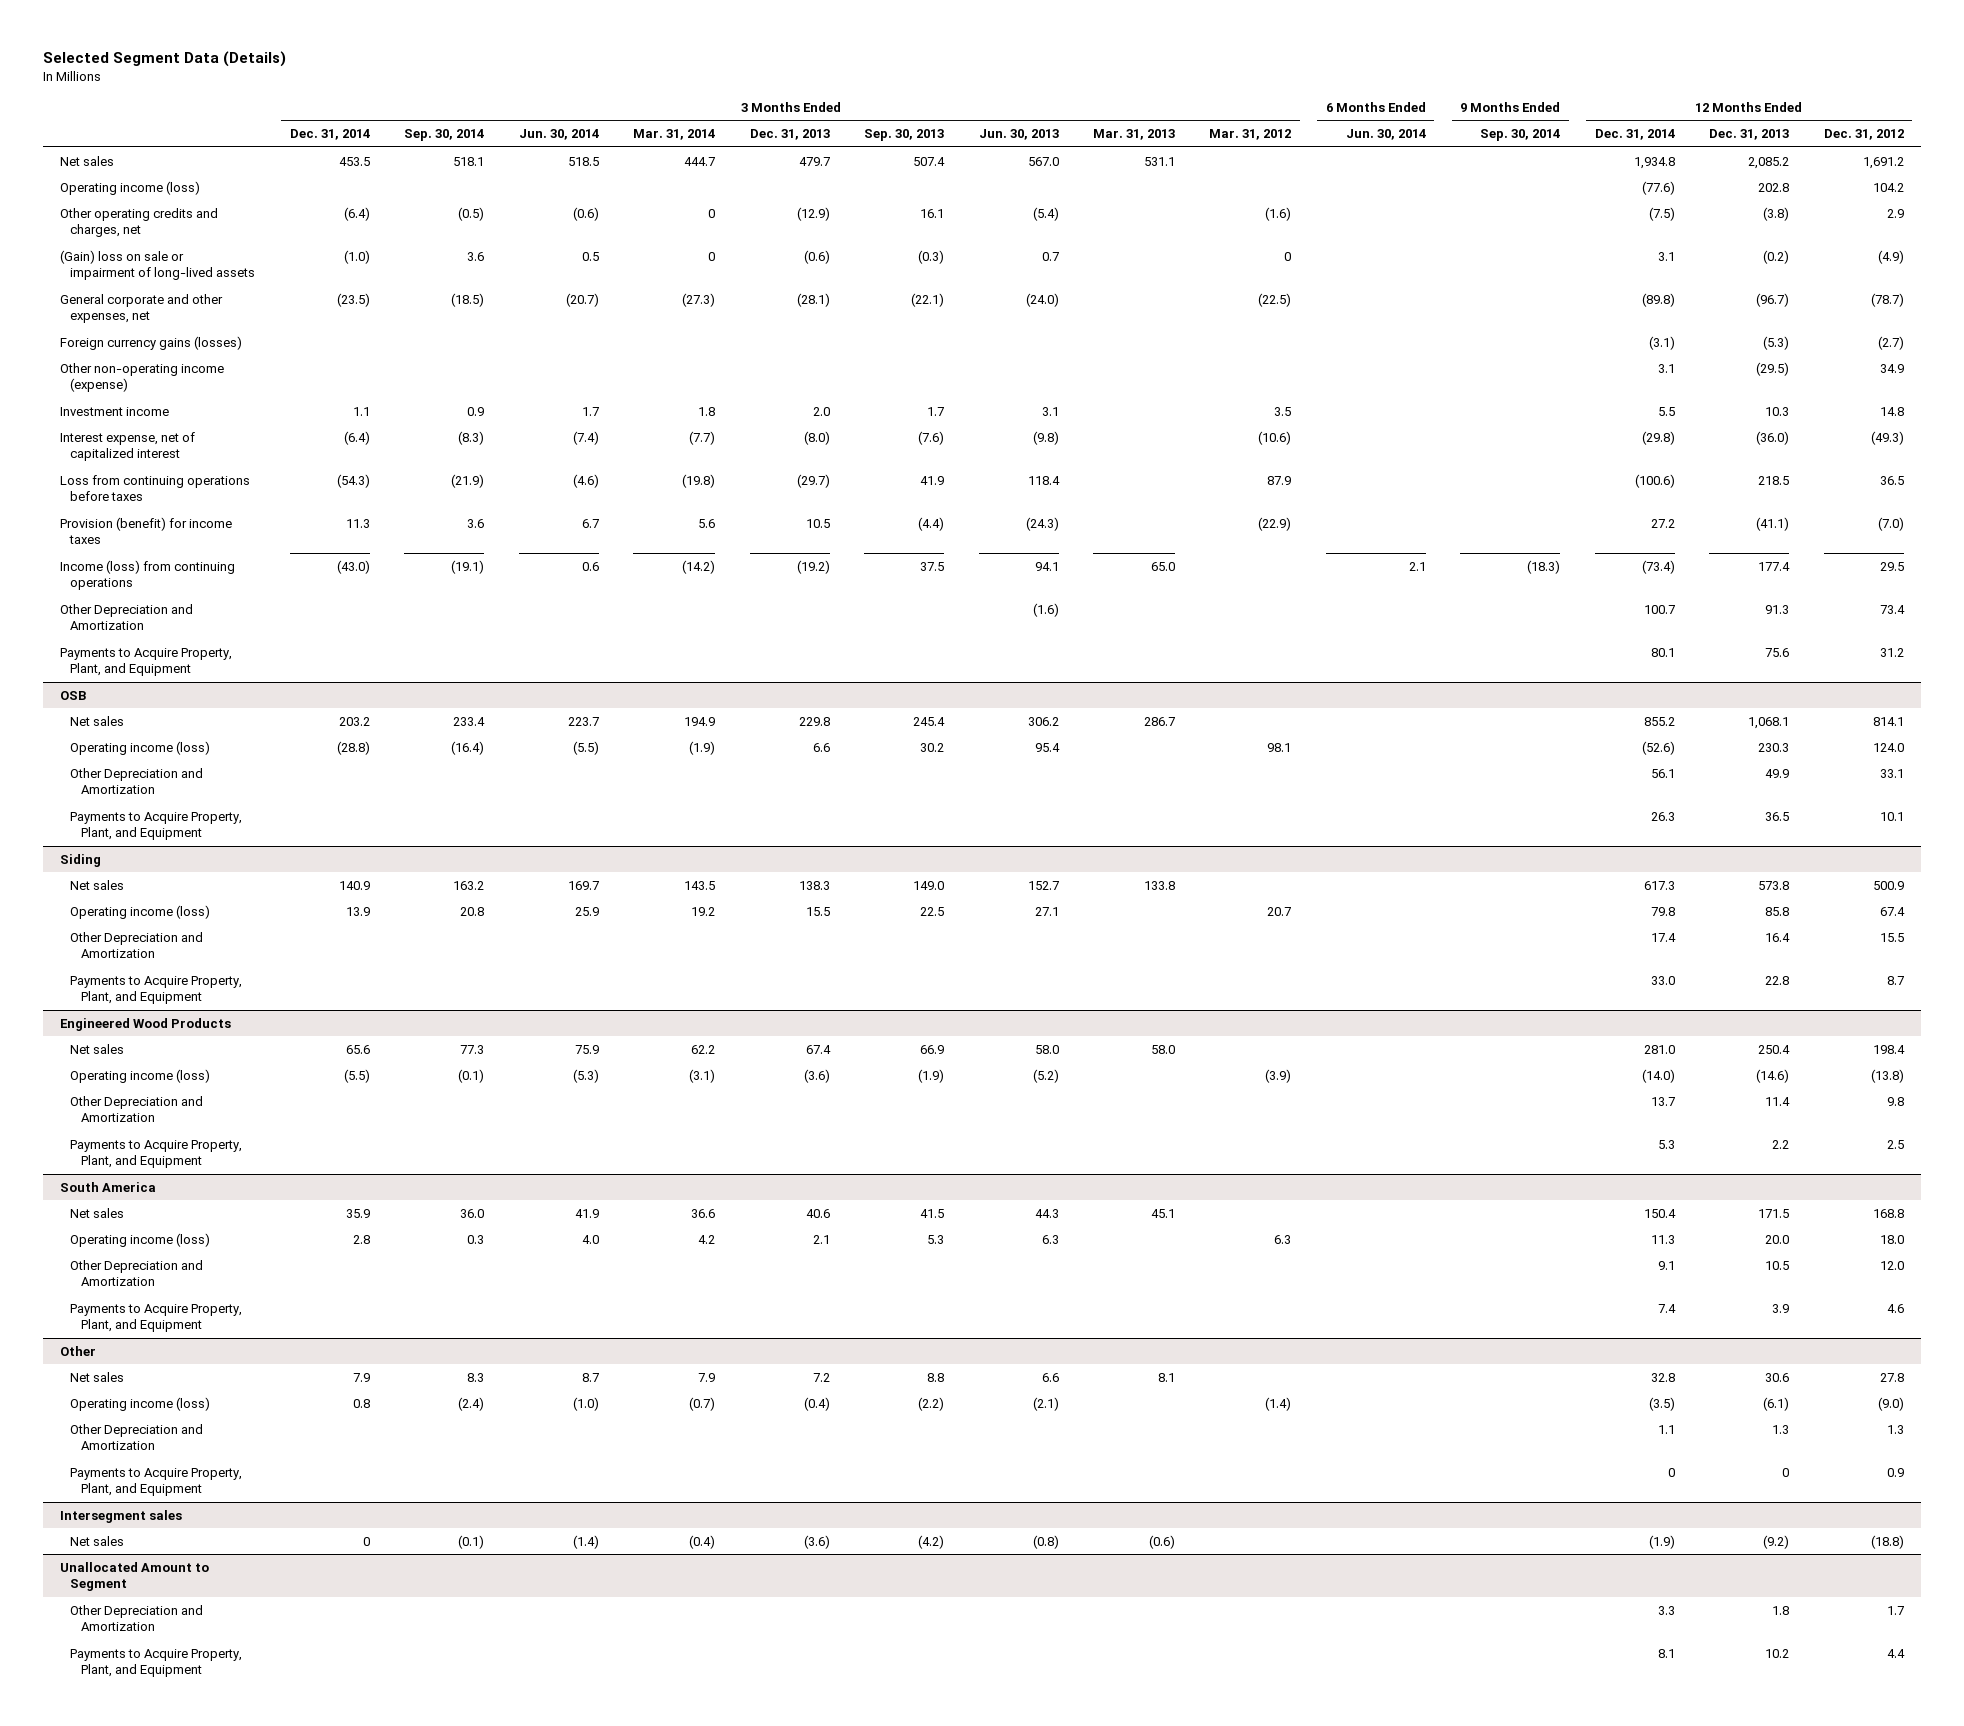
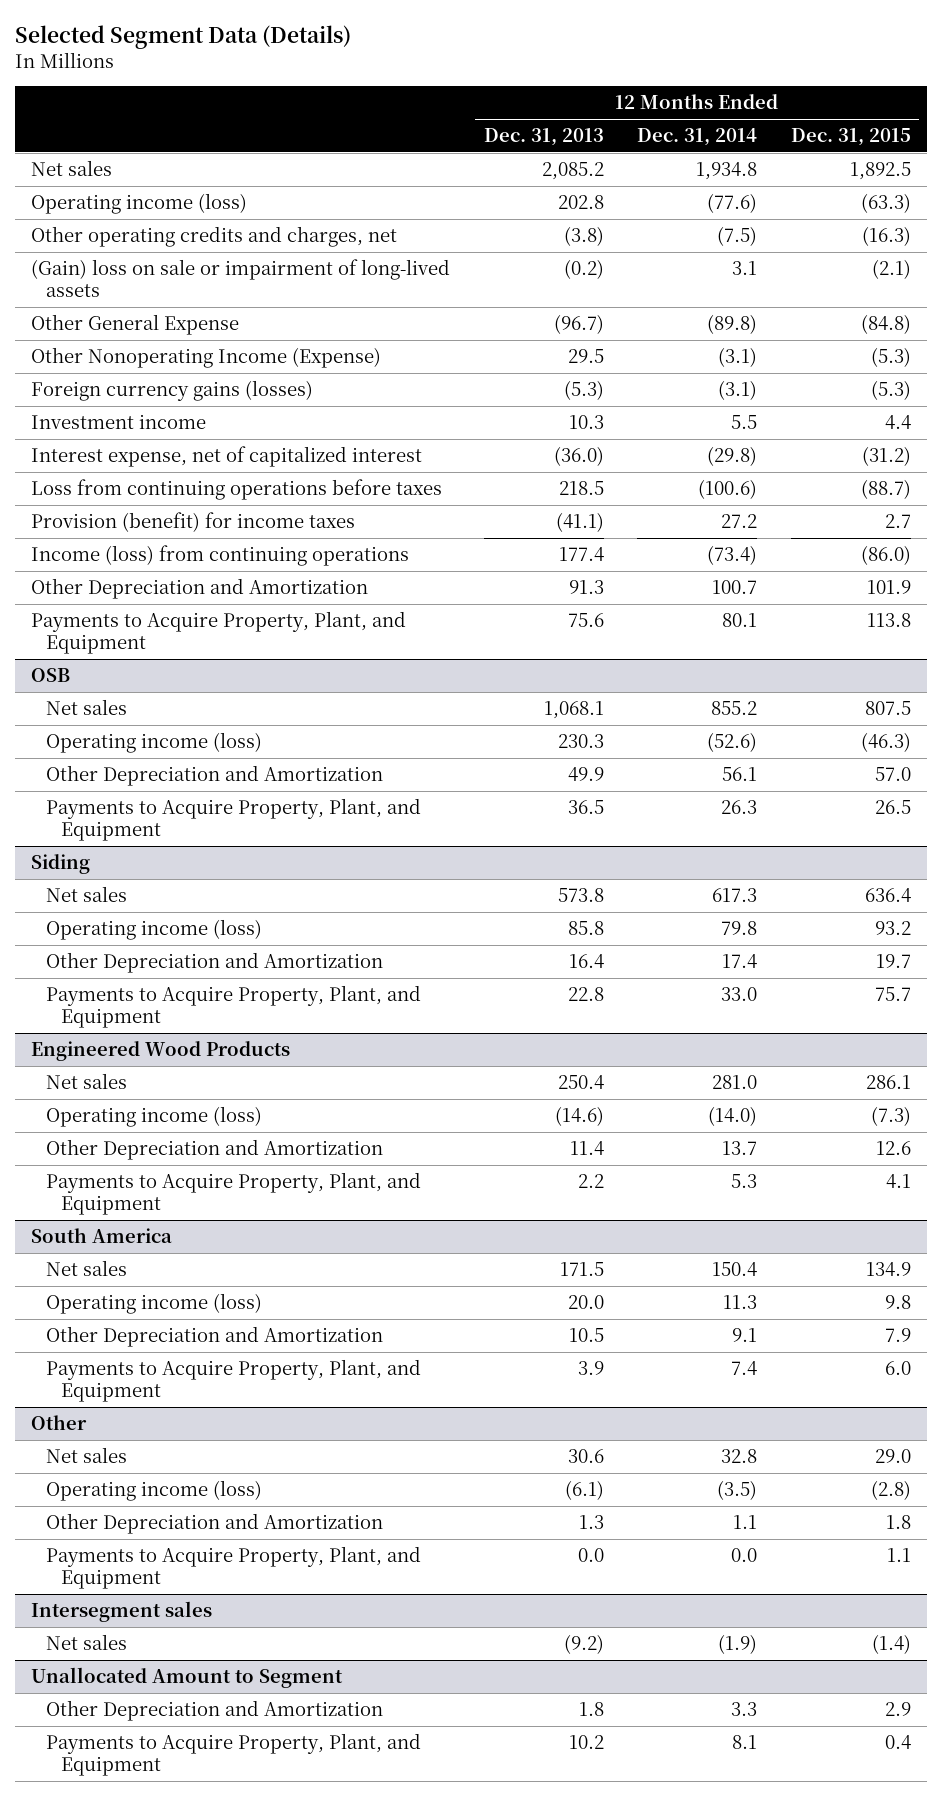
- | 3 Months Ended Dec. 31, 2014 | 3 Months Ended Sep. 30, 2014 | 3 Months Ended Jun. 30, 2014 | 3 Months Ended Mar. 31, 2014 | 3 Months Ended Dec. 31, 2013 | 3 Months Ended Sep. 30, 2013 | 3 Months Ended Jun. 30, 2013 | 3 Months Ended Mar. 31, 2013 | 3 Months Ended Mar. 31, 2012 | 6 Months Ended Jun. 30, 2014 | 9 Months Ended Sep. 30, 2014 | 12 Months Ended Dec. 31, 2014 | 12 Months Ended Dec. 31, 2013 | 12 Months Ended Dec. 31, 2012
+ | 12 Months Ended Dec. 31, 2013 | 12 Months Ended Dec. 31, 2014 | 12 Months Ended Dec. 31, 2015
- General corporate and other expenses, net | (23.5) | (18.5) | (20.7) | (27.3) | (28.1) | (22.1) | (24.0) | | (22.5) | | | (89.8) | (96.7) | (78.7)
+ Other General Expense | (96.7) | (89.8) | (84.8)
+ Other Nonoperating Income (Expense) | 29.5 | (3.1) | (5.3)
- Other non-operating income (expense) | | | | | | | | | | | | 3.1 | (29.5) | 34.9
@ Other
- Payments to Acquire Property, Plant, and Equipment | | | | | | | | | | | | 0 | 0 | 0.9
+ Payments to Acquire Property, Plant, and Equipment | 0.0 | 0.0 | 1.1

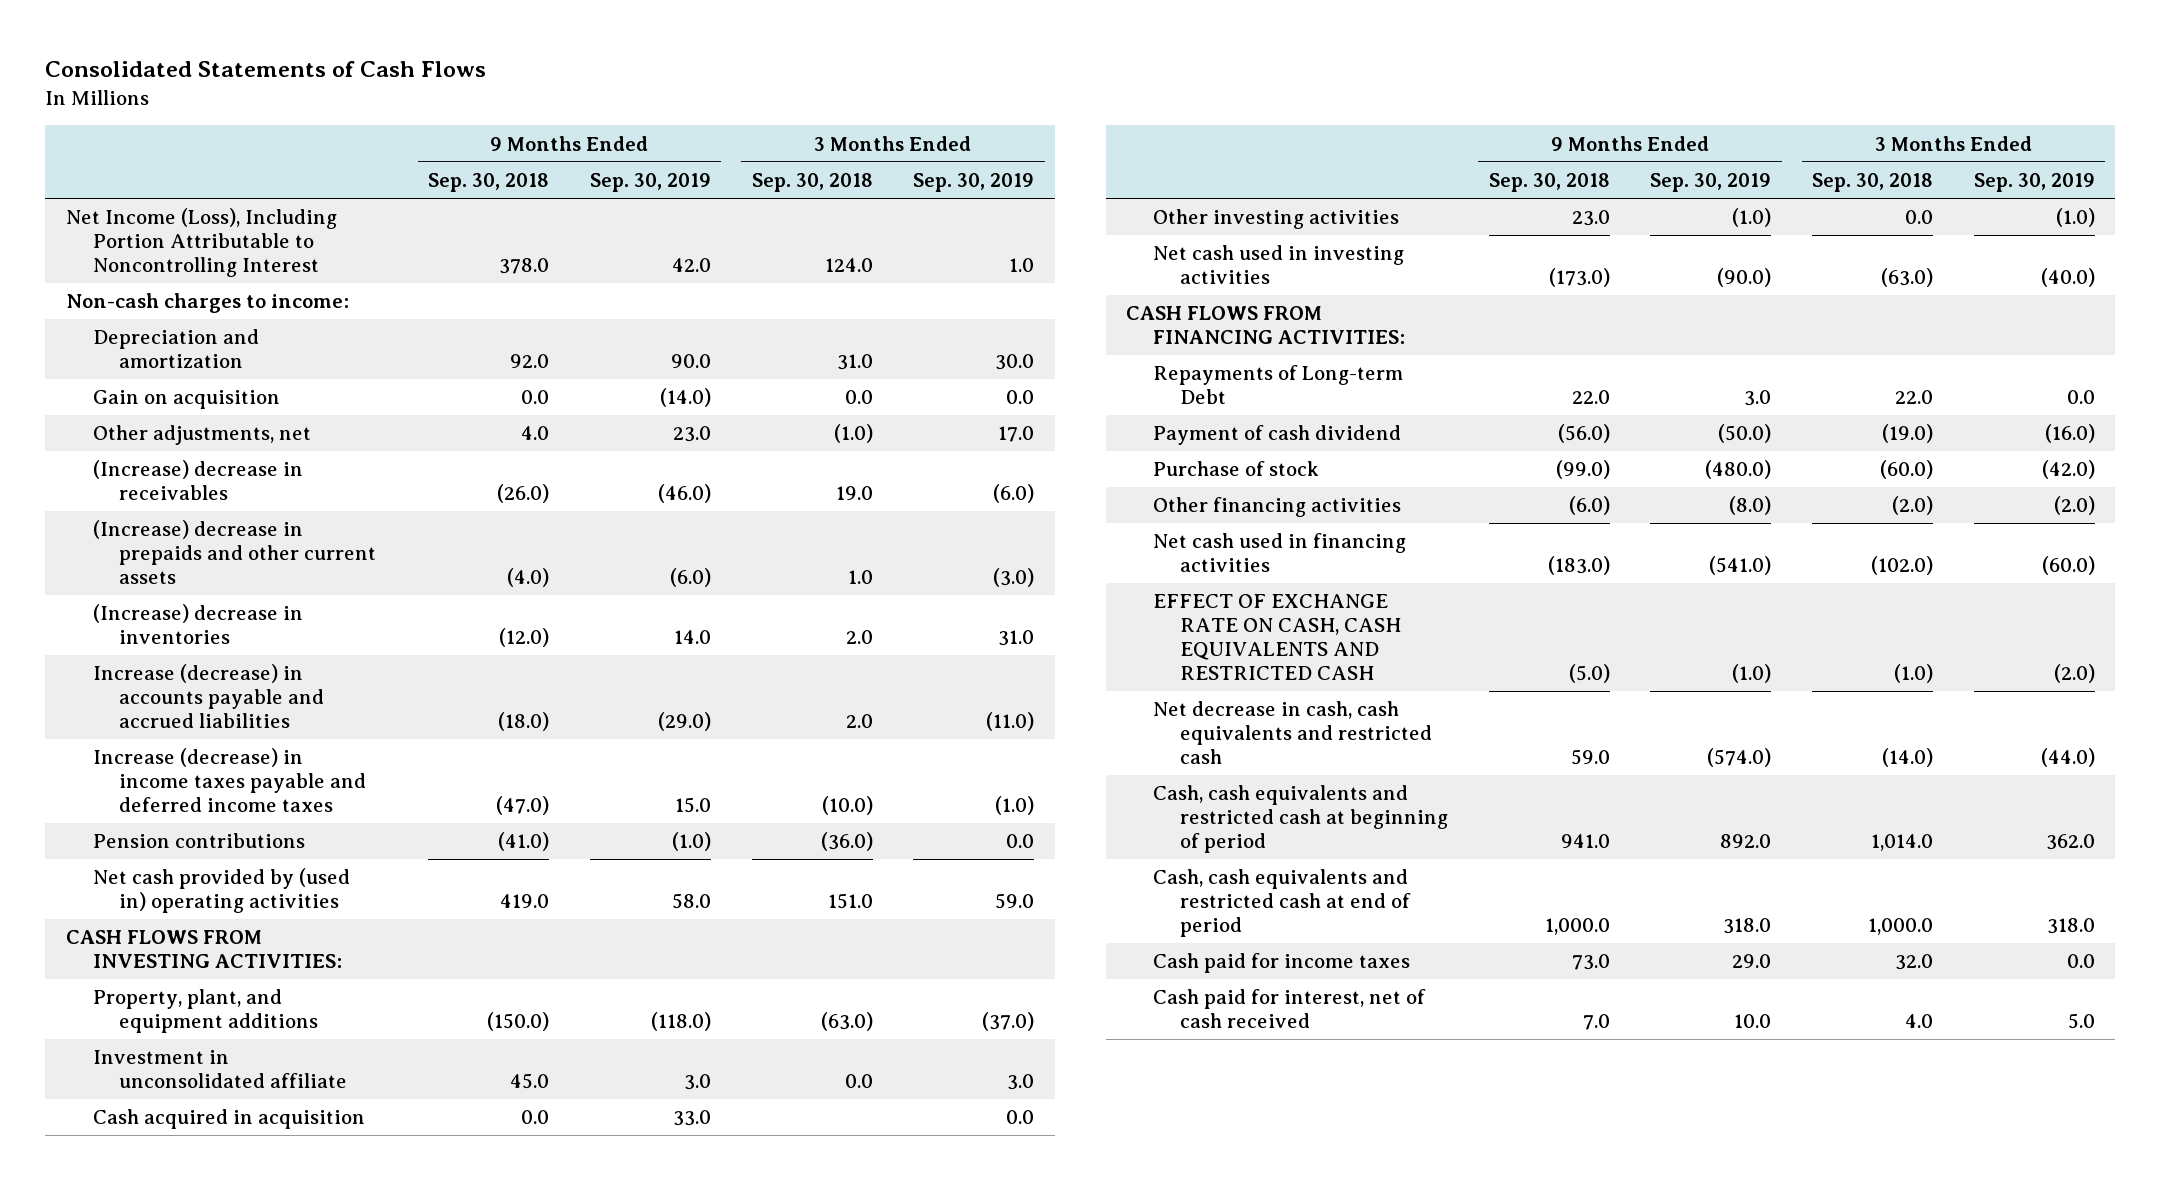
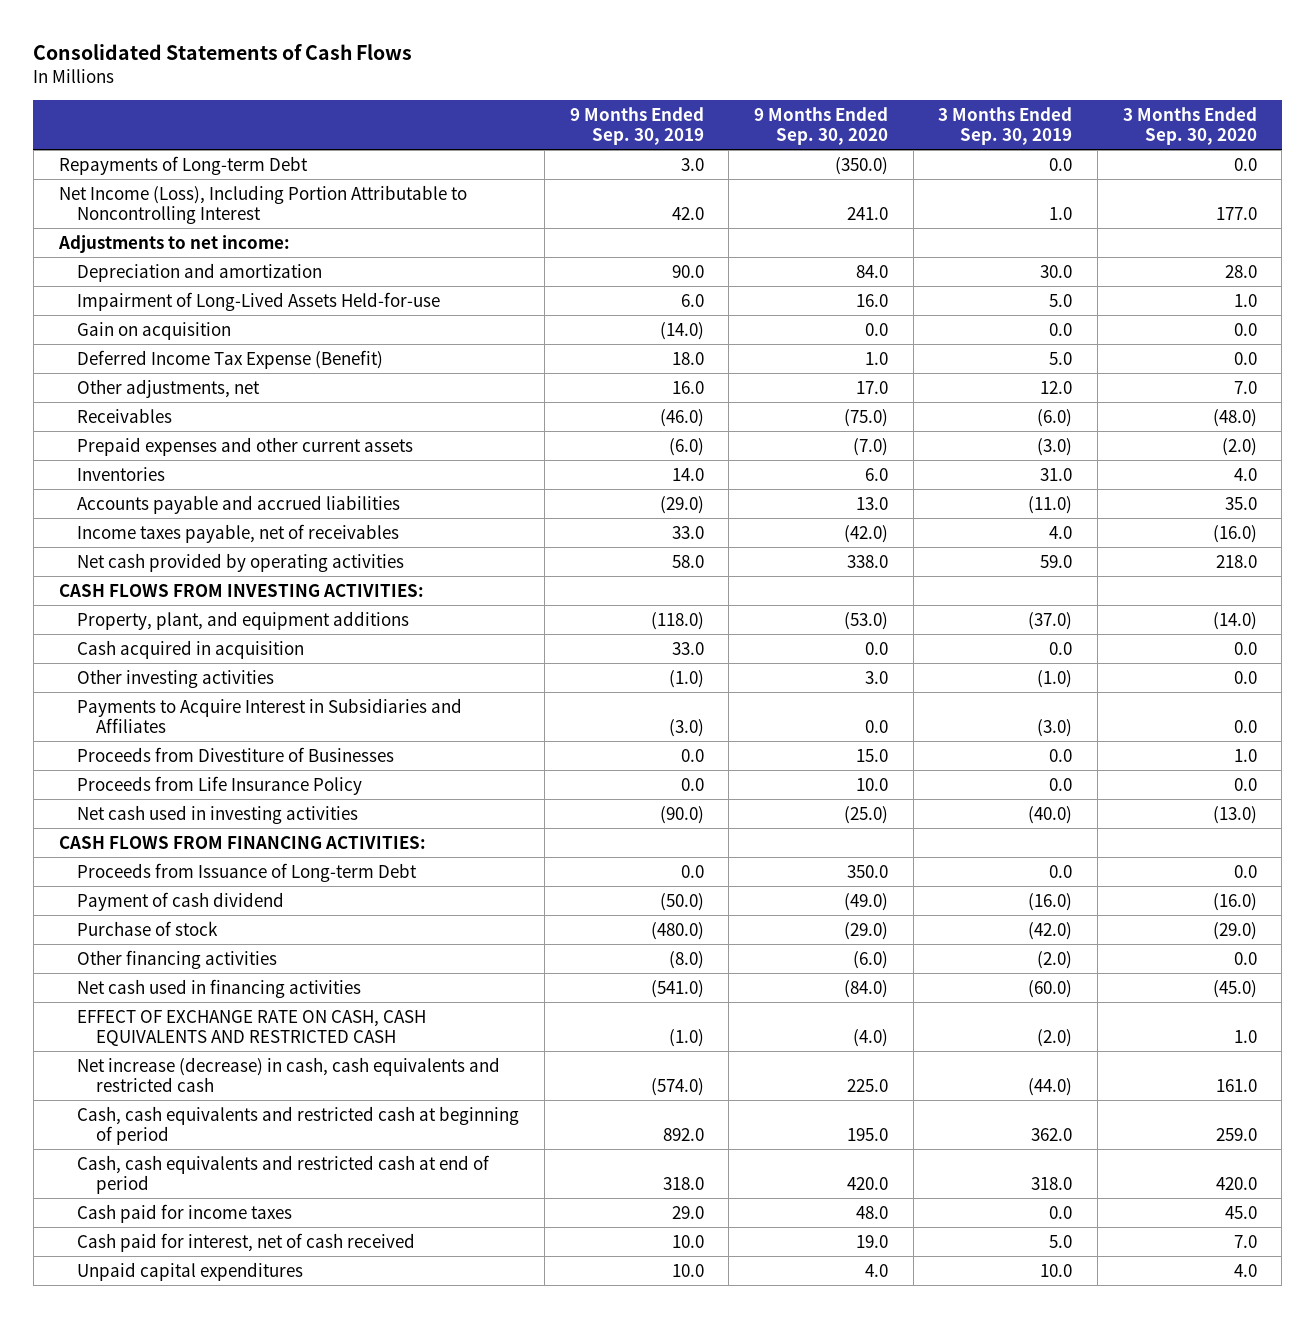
- | 9 Months Ended Sep. 30, 2018 | 9 Months Ended Sep. 30, 2019 | 3 Months Ended Sep. 30, 2018 | 3 Months Ended Sep. 30, 2019
+ | 9 Months Ended Sep. 30, 2019 | 9 Months Ended Sep. 30, 2020 | 3 Months Ended Sep. 30, 2019 | 3 Months Ended Sep. 30, 2020
moved up: Repayments of Long-term Debt | 3.0 | (350.0) | 0.0 | 0.0
- Non-cash charges to income:
+ Adjustments to net income:
+ Impairment of Long-Lived Assets Held-for-use | 6.0 | 16.0 | 5.0 | 1.0
- Other adjustments, net | 4.0 | 23.0 | (1.0) | 17.0
- (Increase) decrease in receivables | (26.0) | (46.0) | 19.0 | (6.0)
- (Increase) decrease in prepaids and other current assets | (4.0) | (6.0) | 1.0 | (3.0)
- (Increase) decrease in inventories | (12.0) | 14.0 | 2.0 | 31.0
- Increase (decrease) in accounts payable and accrued liabilities | (18.0) | (29.0) | 2.0 | (11.0)
- Increase (decrease) in income taxes payable and deferred income taxes | (47.0) | 15.0 | (10.0) | (1.0)
- Pension contributions | (41.0) | (1.0) | (36.0) | 0.0
- Net cash provided by (used in) operating activities | 419.0 | 58.0 | 151.0 | 59.0
+ Deferred Income Tax Expense (Benefit) | 18.0 | 1.0 | 5.0 | 0.0
+ Other adjustments, net | 16.0 | 17.0 | 12.0 | 7.0
+ Receivables | (46.0) | (75.0) | (6.0) | (48.0)
+ Prepaid expenses and other current assets | (6.0) | (7.0) | (3.0) | (2.0)
+ Inventories | 14.0 | 6.0 | 31.0 | 4.0
+ Accounts payable and accrued liabilities | (29.0) | 13.0 | (11.0) | 35.0
+ Income taxes payable, net of receivables | 33.0 | (42.0) | 4.0 | (16.0)
+ Net cash provided by operating activities | 58.0 | 338.0 | 59.0 | 218.0
- Investment in unconsolidated affiliate | 45.0 | 3.0 | 0.0 | 3.0
+ Payments to Acquire Interest in Subsidiaries and Affiliates | (3.0) | 0.0 | (3.0) | 0.0
+ Proceeds from Divestiture of Businesses | 0.0 | 15.0 | 0.0 | 1.0
+ Proceeds from Life Insurance Policy | 0.0 | 10.0 | 0.0 | 0.0
+ Proceeds from Issuance of Long-term Debt | 0.0 | 350.0 | 0.0 | 0.0
- Net decrease in cash, cash equivalents and restricted cash | 59.0 | (574.0) | (14.0) | (44.0)
+ Net increase (decrease) in cash, cash equivalents and restricted cash | (574.0) | 225.0 | (44.0) | 161.0
+ Unpaid capital expenditures | 10.0 | 4.0 | 10.0 | 4.0

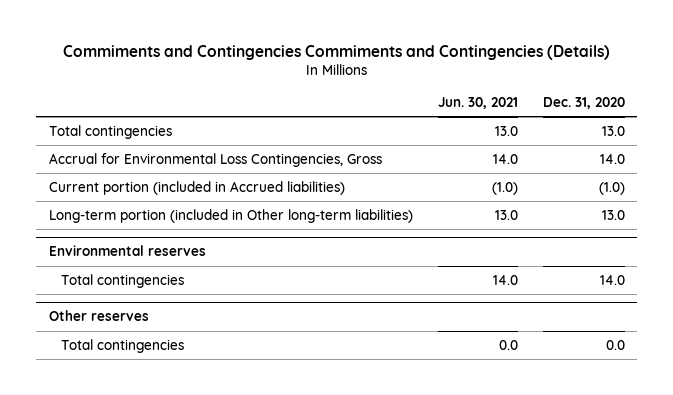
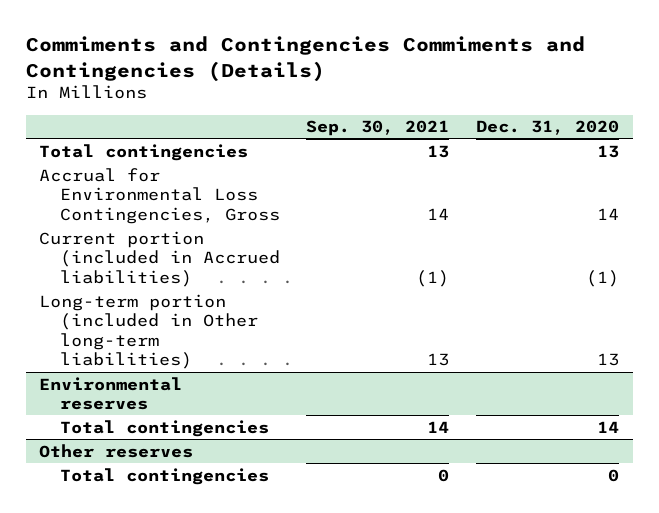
- | Jun. 30, 2021 | Dec. 31, 2020
+ | Sep. 30, 2021 | Dec. 31, 2020
- Total contingencies | 13.0 | 13.0
- Accrual for Environmental Loss Contingencies, Gross | 14.0 | 14.0
- Current portion (included in Accrued liabilities) | (1.0) | (1.0)
- Long-term portion (included in Other long-term liabilities) | 13.0 | 13.0
+ Total contingencies | 13 | 13
+ Accrual for Environmental Loss Contingencies, Gross | 14 | 14
+ Current portion (included in Accrued liabilities) | (1) | (1)
+ Long-term portion (included in Other long-term liabilities) | 13 | 13
@ Environmental reserves
- Total contingencies | 14.0 | 14.0
+ Total contingencies | 14 | 14
@ Other reserves
- Total contingencies | 0.0 | 0.0
+ Total contingencies | 0 | 0

